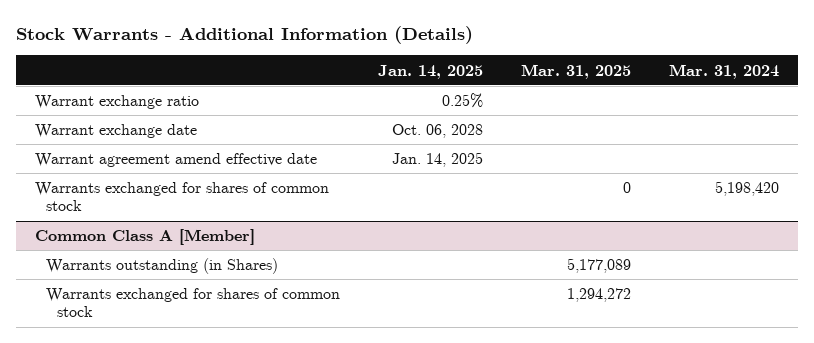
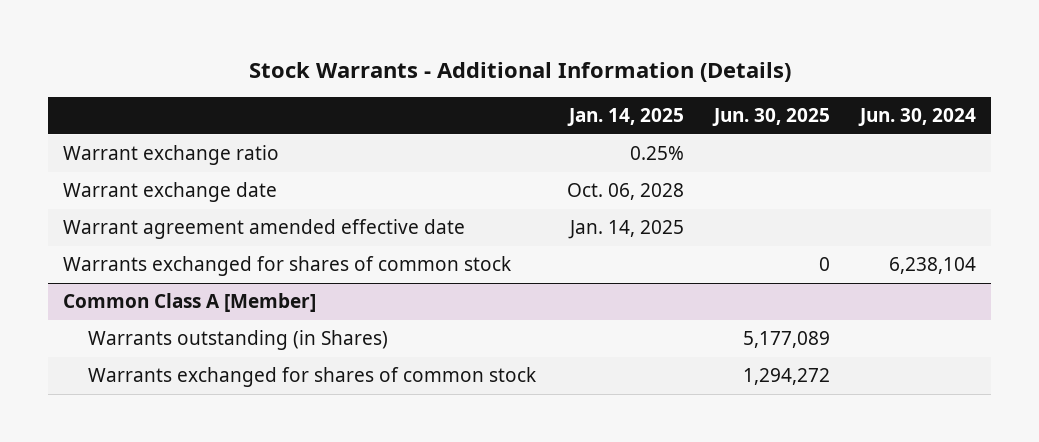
- | Jan. 14, 2025 | Mar. 31, 2025 | Mar. 31, 2024
+ | Jan. 14, 2025 | Jun. 30, 2025 | Jun. 30, 2024
- Warrant agreement amend effective date | Jan. 14, 2025 | |
+ Warrant agreement amended effective date | Jan. 14, 2025 | |

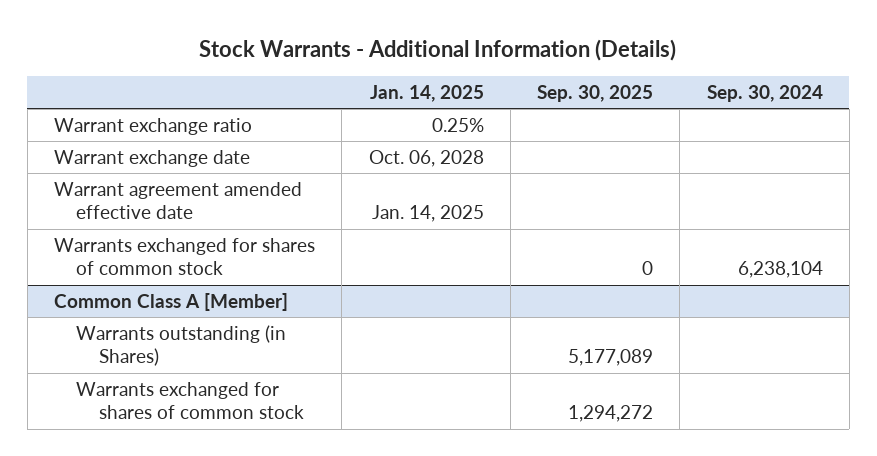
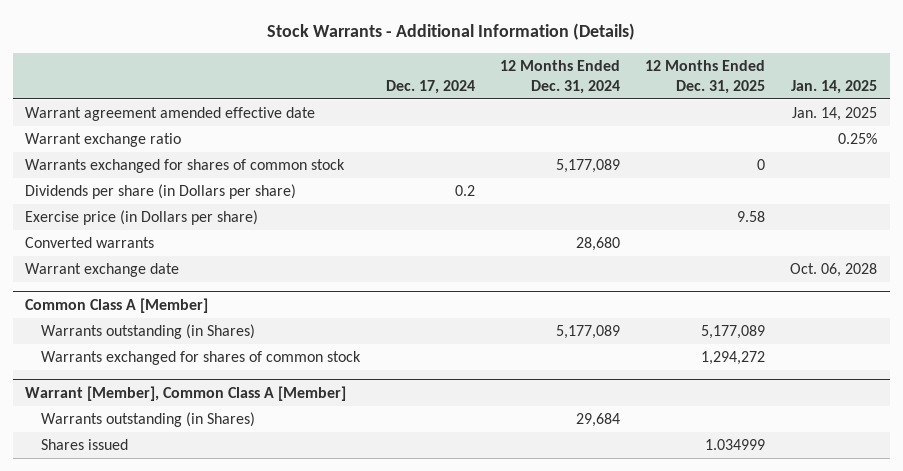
- | Jan. 14, 2025 | Sep. 30, 2025 | Sep. 30, 2024
+ | Dec. 17, 2024 | 12 Months Ended Dec. 31, 2024 | 12 Months Ended Dec. 31, 2025 | Jan. 14, 2025
moved down: Warrant exchange ratio | | | | 0.25%
+ Dividends per share (in Dollars per share) | 0.2 | | |
+ Exercise price (in Dollars per share) | | | 9.58 |
+ Converted warrants | | 28,680 | |
moved down: Warrant exchange date | | | | Oct. 06, 2028
+ Warrant [Member], Common Class A [Member]
+ Warrants outstanding (in Shares) | | 29,684 | |
+ Shares issued | | | 1.034999 |

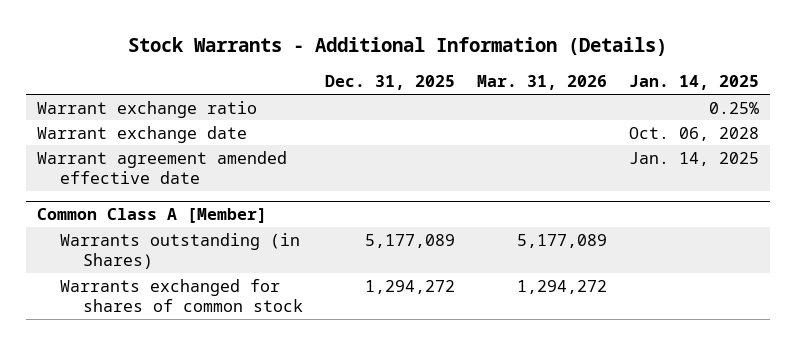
- | Dec. 17, 2024 | 12 Months Ended Dec. 31, 2024 | 12 Months Ended Dec. 31, 2025 | Jan. 14, 2025
+ | Dec. 31, 2025 | Mar. 31, 2026 | Jan. 14, 2025
- Warrants exchanged for shares of common stock | | 5,177,089 | 0 |
- Dividends per share (in Dollars per share) | 0.2 | | |
- Exercise price (in Dollars per share) | | | 9.58 |
- Converted warrants | | 28,680 | |
moved down: Warrant agreement amended effective date | | | Jan. 14, 2025
- Warrant [Member], Common Class A [Member]
- Warrants outstanding (in Shares) | | 29,684 | |
- Shares issued | | | 1.034999 |

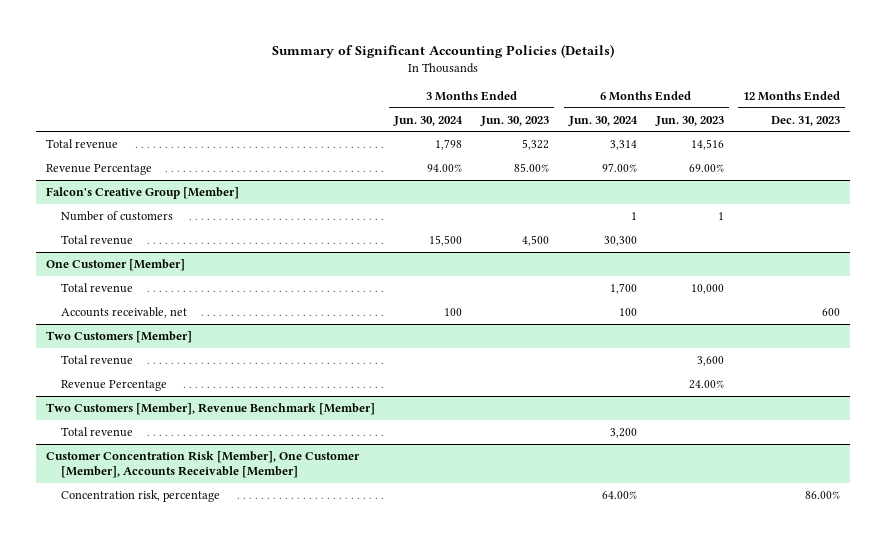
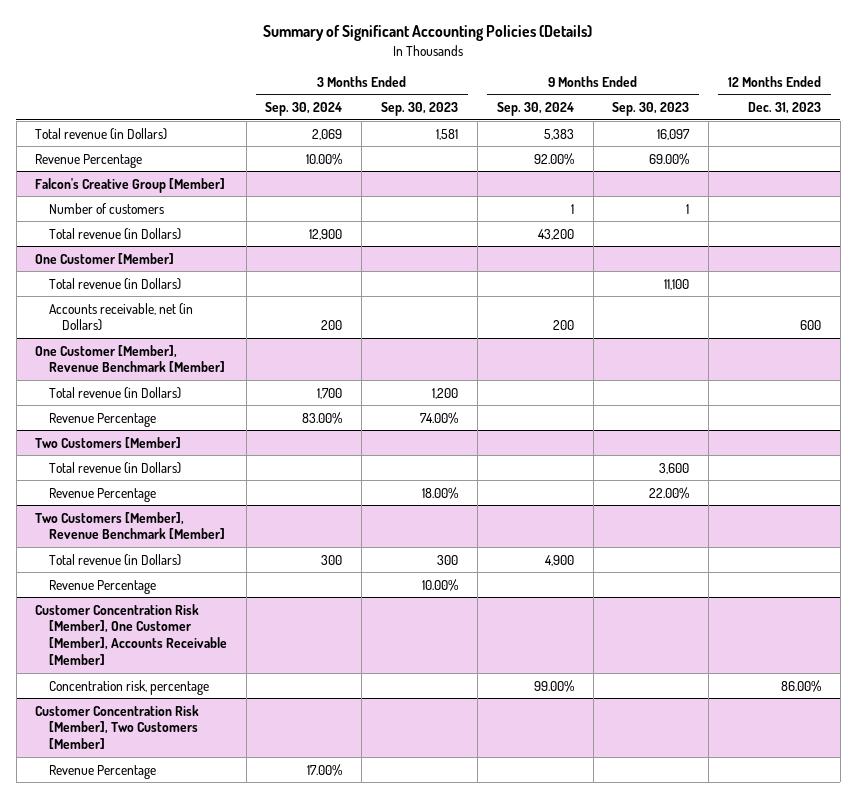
- | 3 Months Ended Jun. 30, 2024 | 3 Months Ended Jun. 30, 2023 | 6 Months Ended Jun. 30, 2024 | 6 Months Ended Jun. 30, 2023 | 12 Months Ended Dec. 31, 2023
+ | 3 Months Ended Sep. 30, 2024 | 3 Months Ended Sep. 30, 2023 | 9 Months Ended Sep. 30, 2024 | 9 Months Ended Sep. 30, 2023 | 12 Months Ended Dec. 31, 2023
- Total revenue | 1,798 | 5,322 | 3,314 | 14,516 |
+ Total revenue (in Dollars) | 2,069 | 1,581 | 5,383 | 16,097 |
@ Falcon's Creative Group [Member]
- Total revenue | 15,500 | 4,500 | 30,300 | |
+ Total revenue (in Dollars) | 12,900 | | 43,200 | |
@ One Customer [Member]
- Total revenue | | | 1,700 | 10,000 |
- Accounts receivable, net | 100 | | 100 | | 600
+ Total revenue (in Dollars) | | | | 11,100 |
+ Accounts receivable, net (in Dollars) | 200 | | 200 | | 600
+ One Customer [Member], Revenue Benchmark [Member]
+ Total revenue (in Dollars) | 1,700 | 1,200 | | |
+ Revenue Percentage | 83.00% | 74.00% | | |
@ Two Customers [Member]
- Total revenue | | | | 3,600 |
+ Total revenue (in Dollars) | | | | 3,600 |
@ Two Customers [Member], Revenue Benchmark [Member]
- Total revenue | | | 3,200 | |
+ Total revenue (in Dollars) | 300 | 300 | 4,900 | |
+ Revenue Percentage | | 10.00% | | |
+ Customer Concentration Risk [Member], Two Customers [Member]
+ Revenue Percentage | 17.00% | | | |

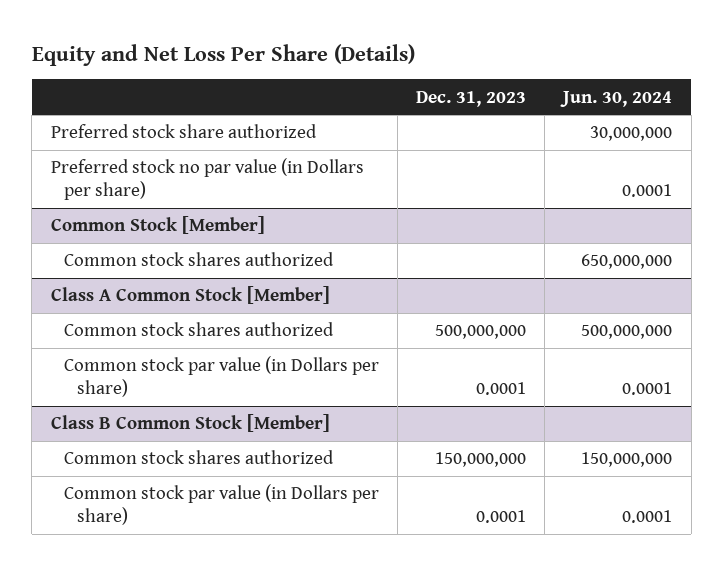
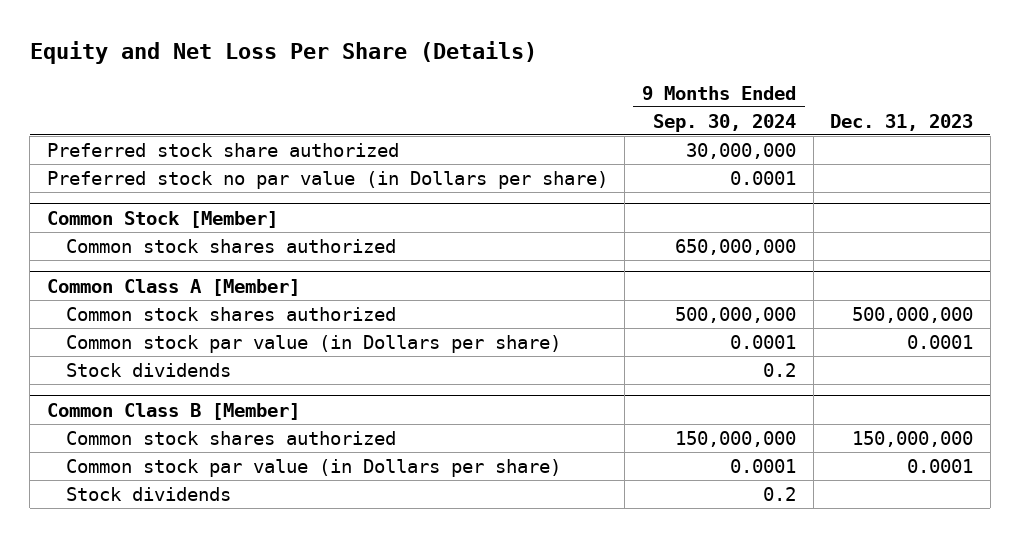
- | Dec. 31, 2023 | Jun. 30, 2024
+ | 9 Months Ended Sep. 30, 2024 | Dec. 31, 2023
- Class A Common Stock [Member]
+ Common Class A [Member]
- Class B Common Stock [Member]
+ Stock dividends | 0.2 |
+ Common Class B [Member]
+ Stock dividends | 0.2 |

